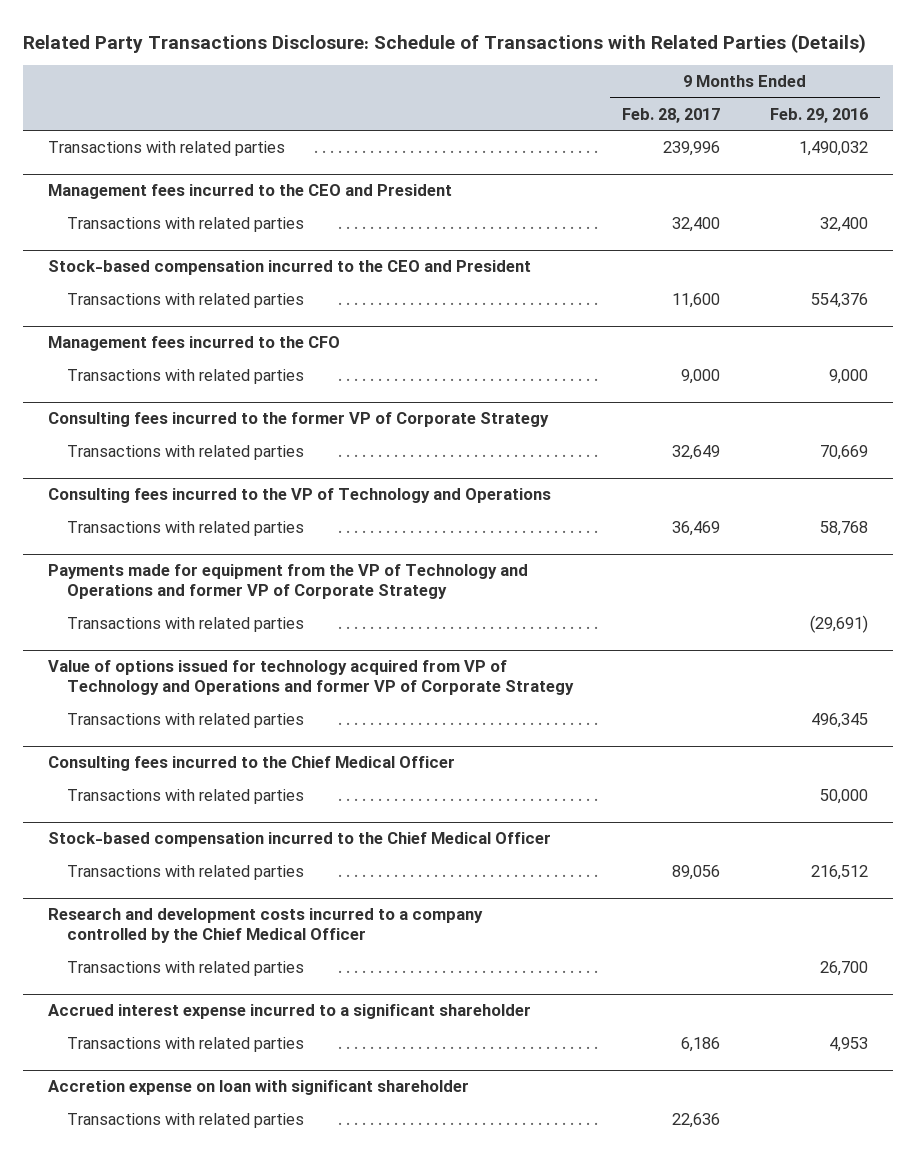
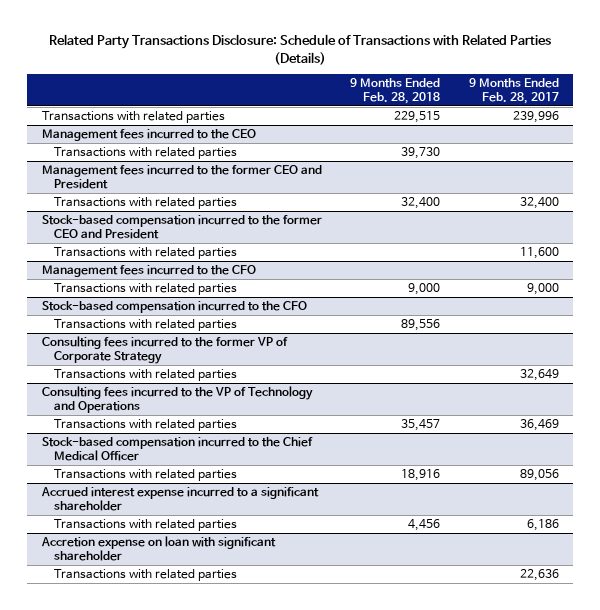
- | 9 Months Ended Feb. 28, 2017 | 9 Months Ended Feb. 29, 2016
+ | 9 Months Ended Feb. 28, 2018 | 9 Months Ended Feb. 28, 2017
- Management fees incurred to the CEO and President
+ Management fees incurred to the CEO
+ Transactions with related parties | 39,730 |
+ Management fees incurred to the former CEO and President
- Stock-based compensation incurred to the CEO and President
+ Stock-based compensation incurred to the former CEO and President
+ Stock-based compensation incurred to the CFO
+ Transactions with related parties | 89,556 |
- Payments made for equipment from the VP of Technology and Operations and former VP of Corporate Strategy
- Transactions with related parties | | (29,691)
- Value of options issued for technology acquired from VP of Technology and Operations and former VP of Corporate Strategy
- Transactions with related parties | | 496,345
- Consulting fees incurred to the Chief Medical Officer
- Transactions with related parties | | 50,000
- Research and development costs incurred to a company controlled by the Chief Medical Officer
- Transactions with related parties | | 26,700

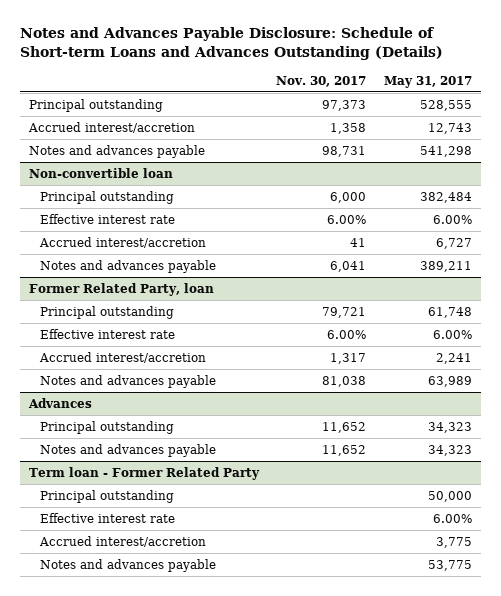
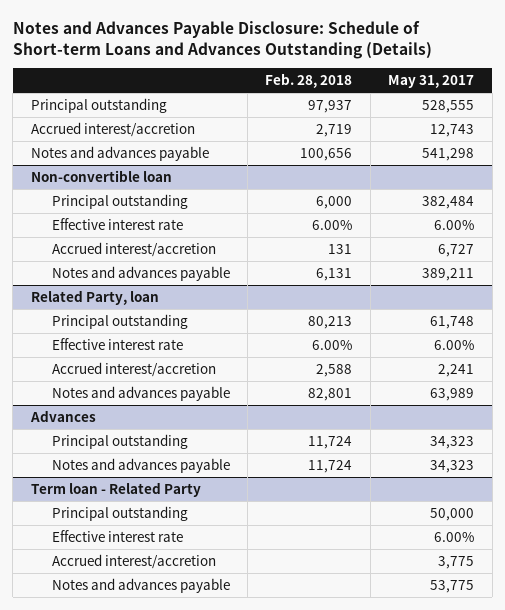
- | Nov. 30, 2017 | May 31, 2017
+ | Feb. 28, 2018 | May 31, 2017
- Former Related Party, loan
+ Related Party, loan
- Term loan - Former Related Party
+ Term loan - Related Party

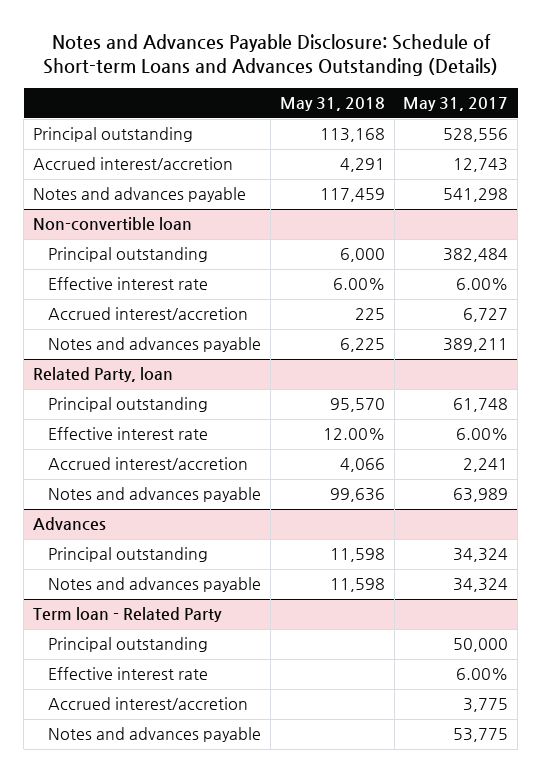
- | Feb. 28, 2018 | May 31, 2017
+ | May 31, 2018 | May 31, 2017
- Principal outstanding | 97,937 | 528,555
+ Principal outstanding | 113,168 | 528,556
@ Advances
- Principal outstanding | 11,724 | 34,323
- Notes and advances payable | 11,724 | 34,323
+ Principal outstanding | 11,598 | 34,324
+ Notes and advances payable | 11,598 | 34,324

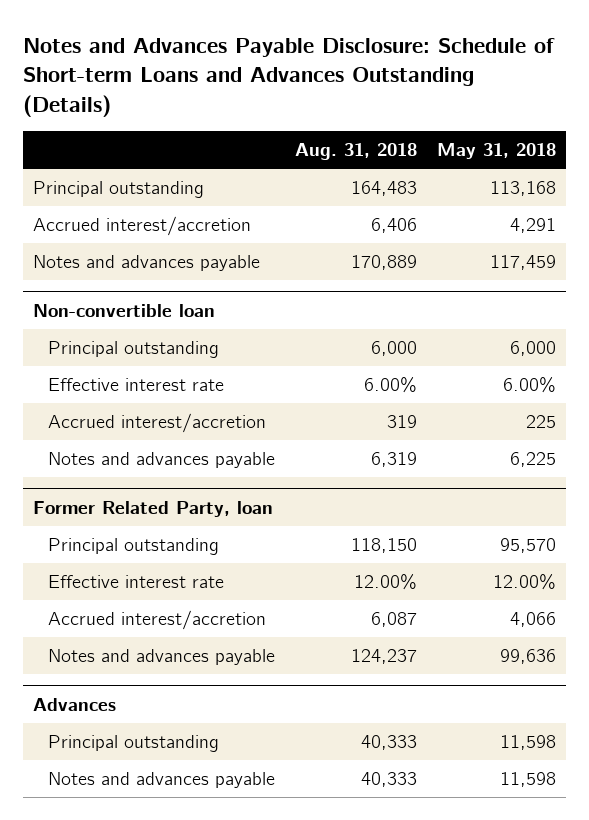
- | May 31, 2018 | May 31, 2017
+ | Aug. 31, 2018 | May 31, 2018
- Related Party, loan
+ Former Related Party, loan
- Term loan - Related Party
- Principal outstanding | | 50,000
- Effective interest rate | | 6.00%
- Accrued interest/accretion | | 3,775
- Notes and advances payable | | 53,775

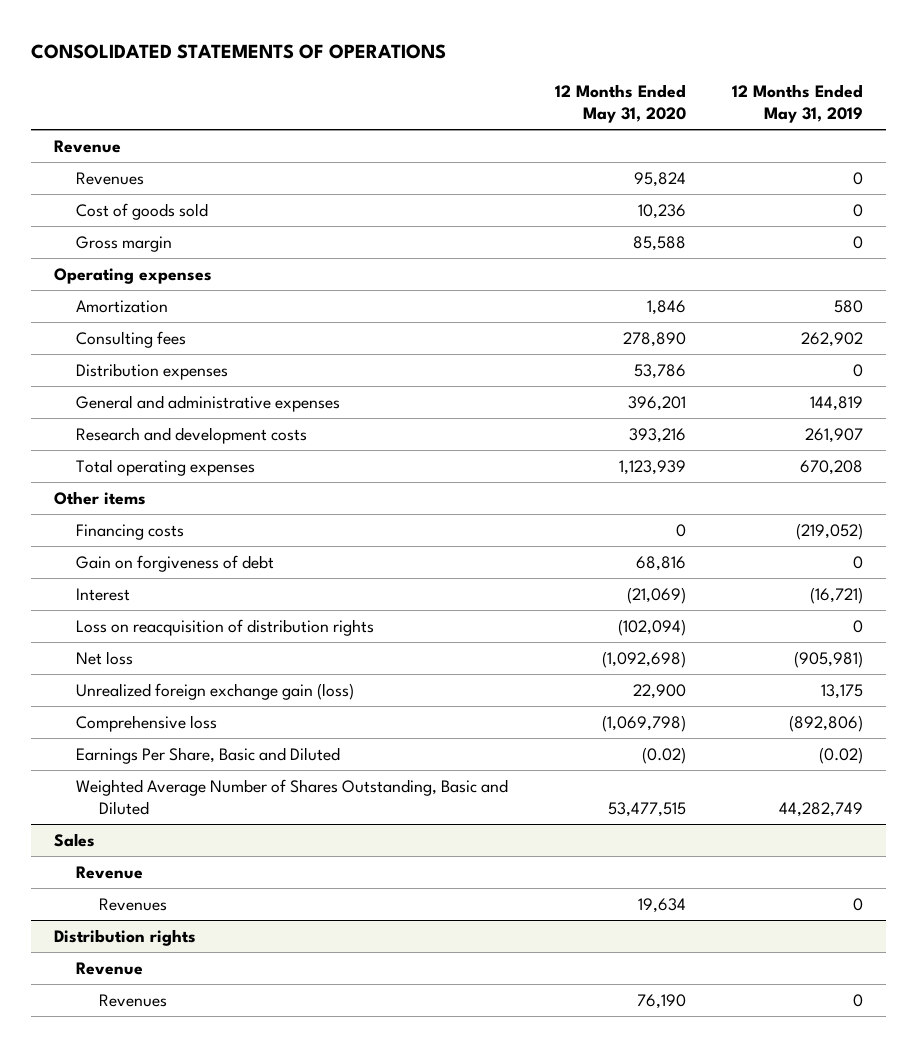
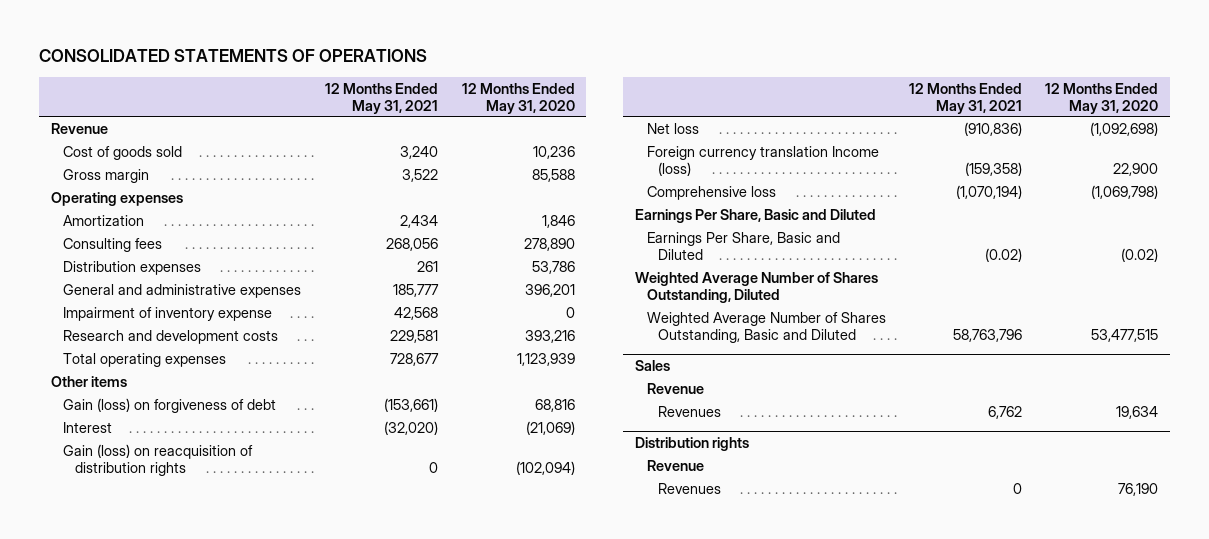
- | 12 Months Ended May 31, 2020 | 12 Months Ended May 31, 2019
+ | 12 Months Ended May 31, 2021 | 12 Months Ended May 31, 2020
- Revenues | 95,824 | 0
+ Impairment of inventory expense | 42,568 | 0
- Financing costs | 0 | (219,052)
- Gain on forgiveness of debt | 68,816 | 0
+ Gain (loss) on forgiveness of debt | (153,661) | 68,816
- Loss on reacquisition of distribution rights | (102,094) | 0
+ Gain (loss) on reacquisition of distribution rights | 0 | (102,094)
- Unrealized foreign exchange gain (loss) | 22,900 | 13,175
+ Foreign currency translation Income (loss) | (159,358) | 22,900
+ Earnings Per Share, Basic and Diluted
+ Weighted Average Number of Shares Outstanding, Diluted

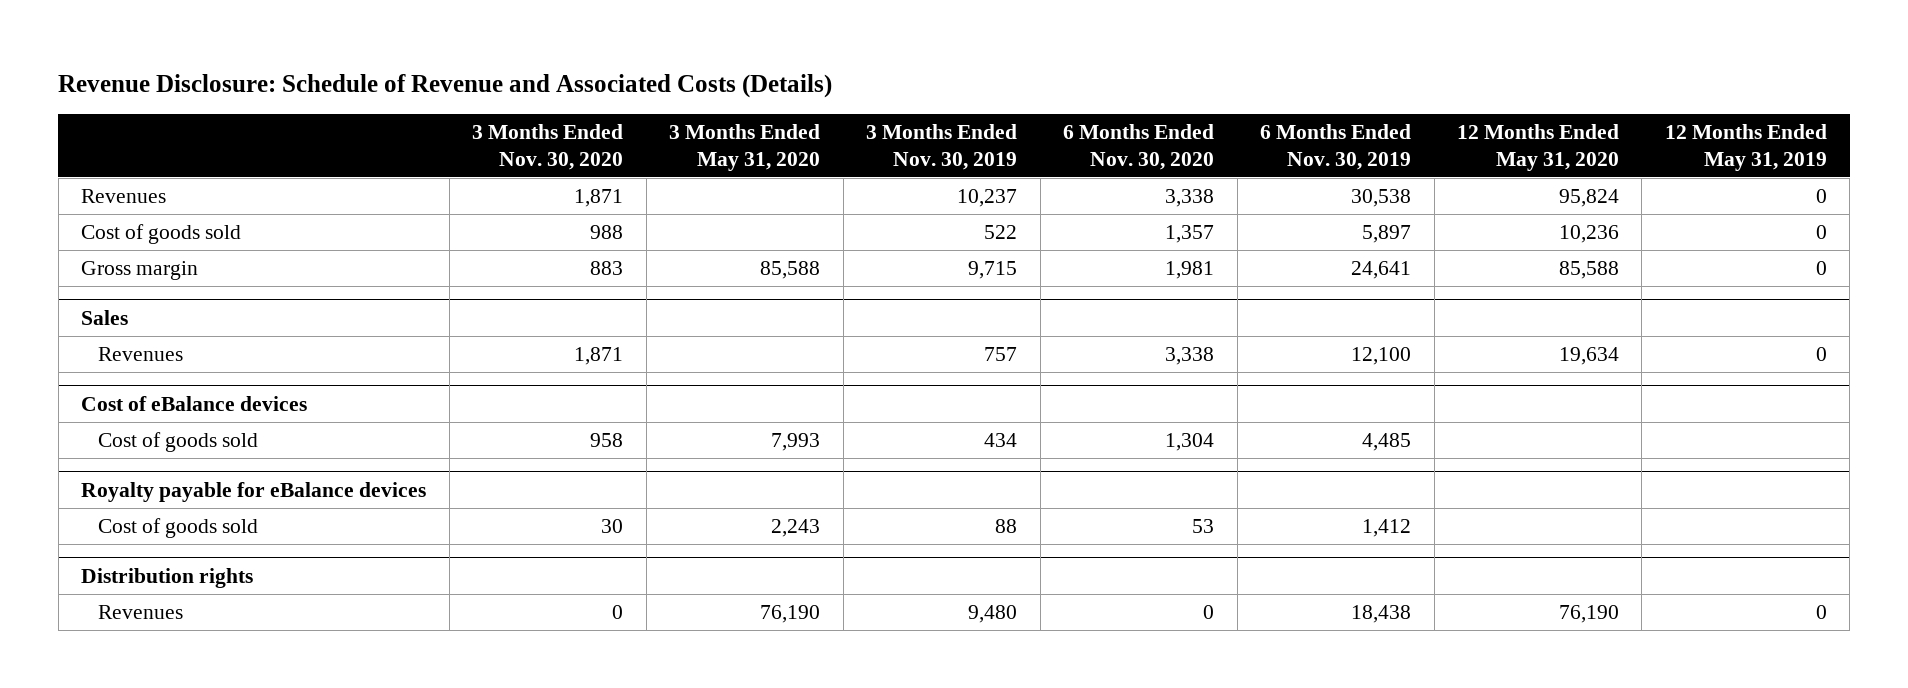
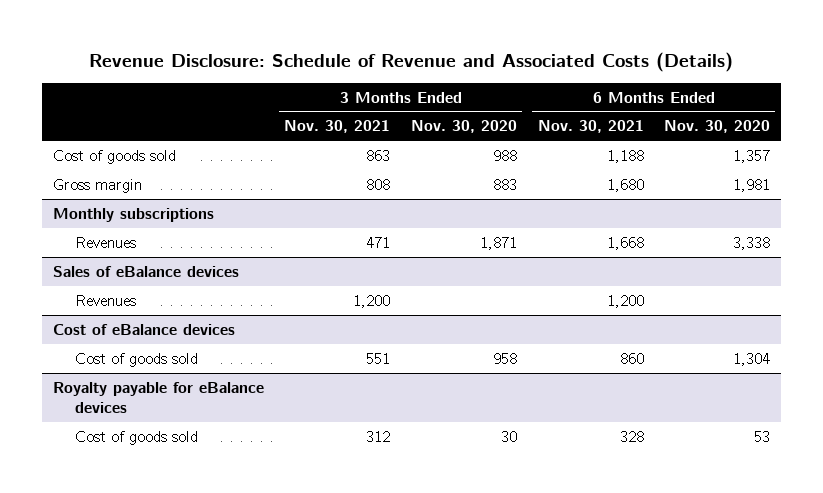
- | 3 Months Ended Nov. 30, 2020 | 3 Months Ended May 31, 2020 | 3 Months Ended Nov. 30, 2019 | 6 Months Ended Nov. 30, 2020 | 6 Months Ended Nov. 30, 2019 | 12 Months Ended May 31, 2020 | 12 Months Ended May 31, 2019
+ | 3 Months Ended Nov. 30, 2021 | 3 Months Ended Nov. 30, 2020 | 6 Months Ended Nov. 30, 2021 | 6 Months Ended Nov. 30, 2020
- Revenues | 1,871 | | 10,237 | 3,338 | 30,538 | 95,824 | 0
- Sales
+ Monthly subscriptions
+ Sales of eBalance devices
+ Revenues | 1,200 | | 1,200 |
- Distribution rights
- Revenues | 0 | 76,190 | 9,480 | 0 | 18,438 | 76,190 | 0

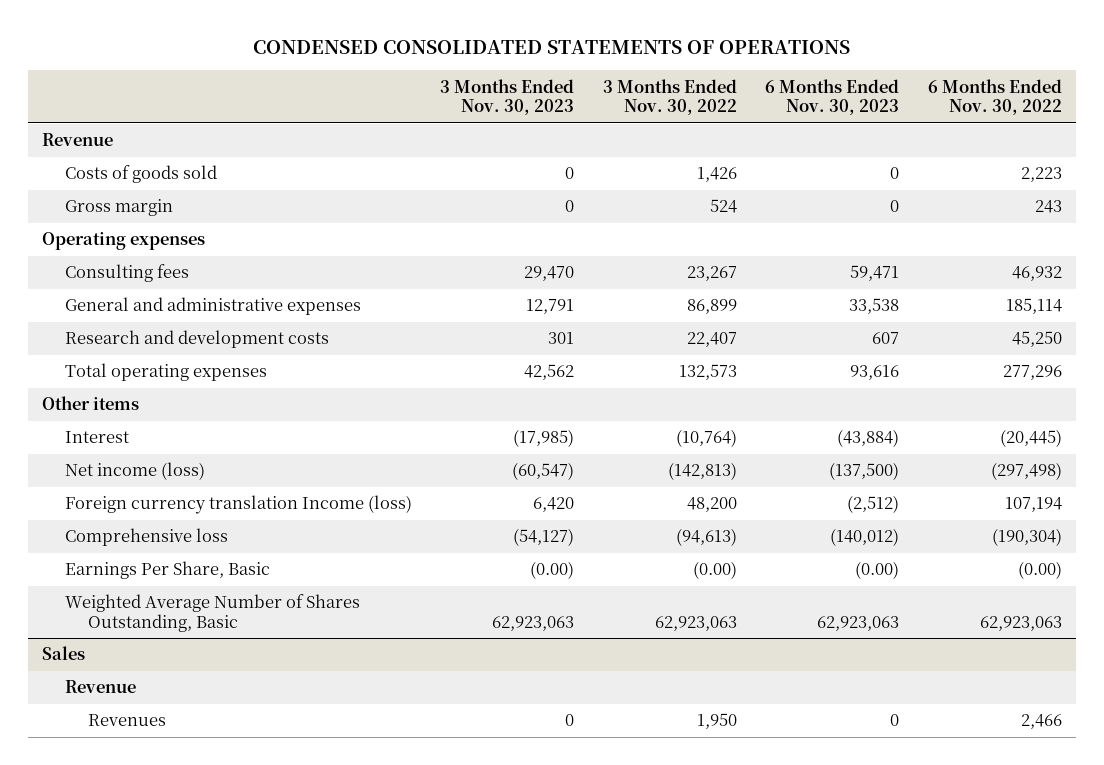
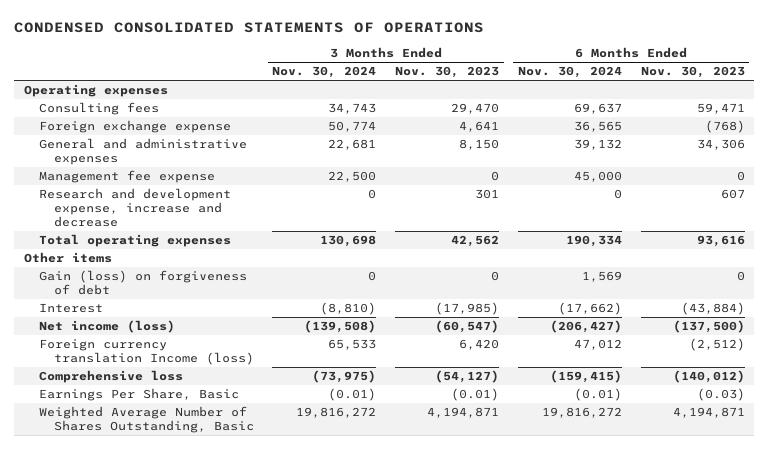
- | 3 Months Ended Nov. 30, 2023 | 3 Months Ended Nov. 30, 2022 | 6 Months Ended Nov. 30, 2023 | 6 Months Ended Nov. 30, 2022
+ | 3 Months Ended Nov. 30, 2024 | 3 Months Ended Nov. 30, 2023 | 6 Months Ended Nov. 30, 2024 | 6 Months Ended Nov. 30, 2023
- Revenue
- Costs of goods sold | 0 | 1,426 | 0 | 2,223
- Gross margin | 0 | 524 | 0 | 243
- General and administrative expenses | 12,791 | 86,899 | 33,538 | 185,114
- Research and development costs | 301 | 22,407 | 607 | 45,250
+ Foreign exchange expense | 50,774 | 4,641 | 36,565 | (768)
+ General and administrative expenses | 22,681 | 8,150 | 39,132 | 34,306
+ Management fee expense | 22,500 | 0 | 45,000 | 0
+ Research and development expense, increase and decrease | 0 | 301 | 0 | 607
+ Gain (loss) on forgiveness of debt | 0 | 0 | 1,569 | 0
- Earnings Per Share, Basic | (0.00) | (0.00) | (0.00) | (0.00)
- Weighted Average Number of Shares Outstanding, Basic | 62,923,063 | 62,923,063 | 62,923,063 | 62,923,063
- Sales
- Revenue
- Revenues | 0 | 1,950 | 0 | 2,466
+ Earnings Per Share, Basic | (0.01) | (0.01) | (0.01) | (0.03)
+ Weighted Average Number of Shares Outstanding, Basic | 19,816,272 | 4,194,871 | 19,816,272 | 4,194,871

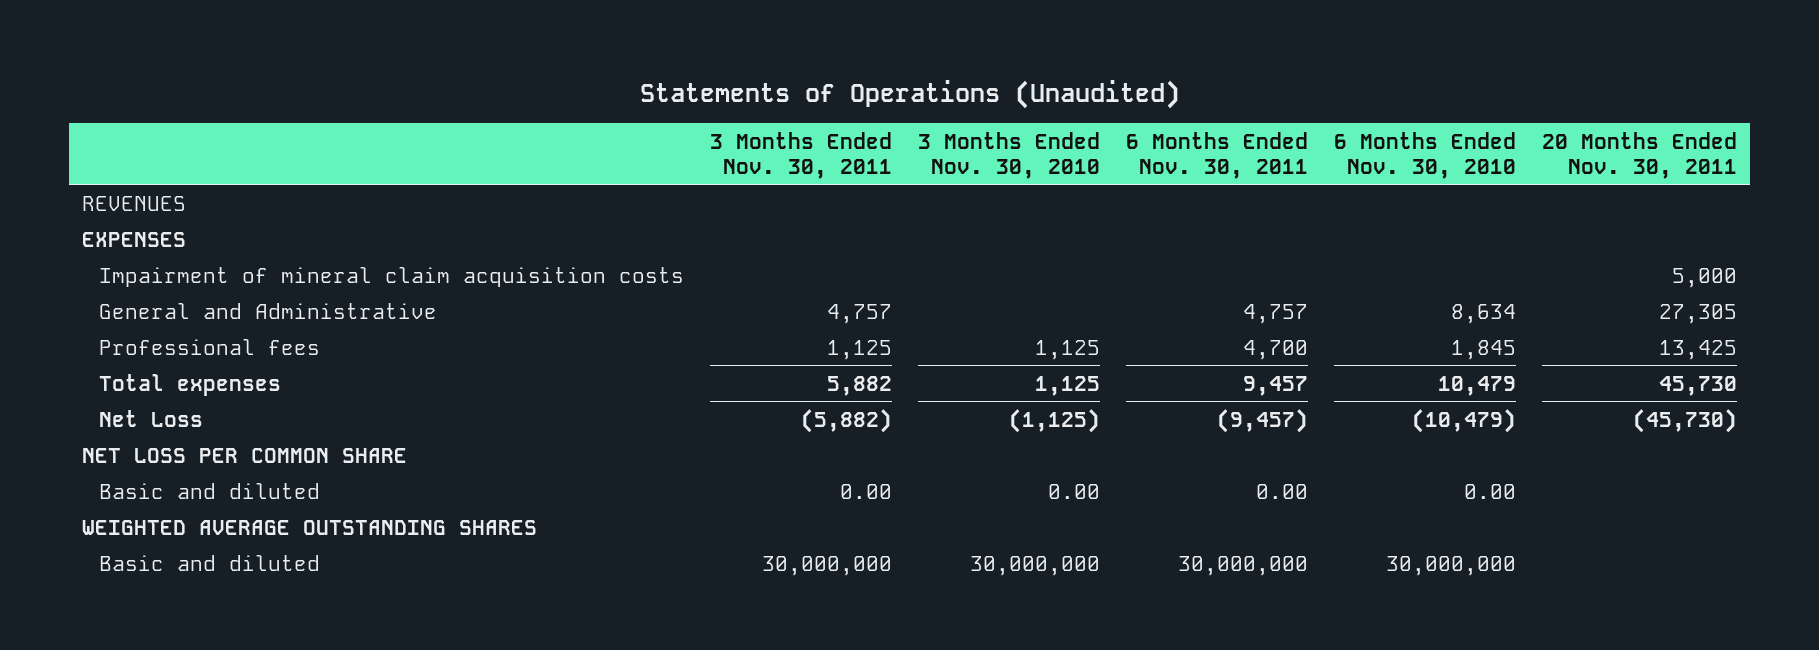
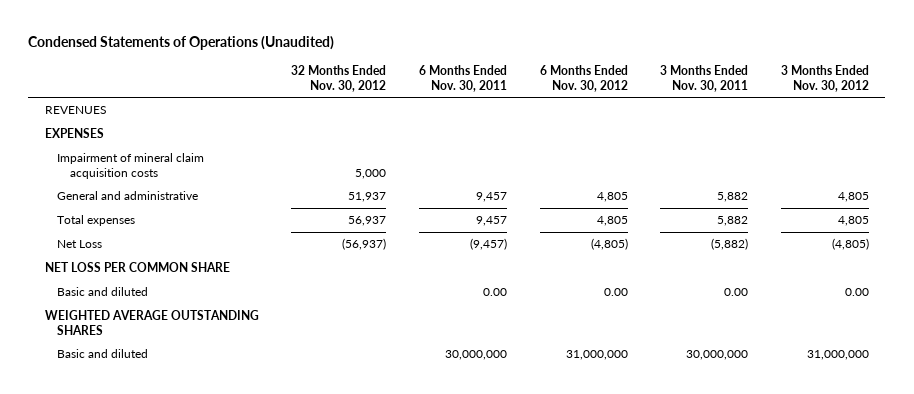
- Statements of Operations (Unaudited)
+ Condensed Statements of Operations (Unaudited)
- | 3 Months Ended Nov. 30, 2011 | 3 Months Ended Nov. 30, 2010 | 6 Months Ended Nov. 30, 2011 | 6 Months Ended Nov. 30, 2010 | 20 Months Ended Nov. 30, 2011
+ | 32 Months Ended Nov. 30, 2012 | 6 Months Ended Nov. 30, 2011 | 6 Months Ended Nov. 30, 2012 | 3 Months Ended Nov. 30, 2011 | 3 Months Ended Nov. 30, 2012
- General and Administrative | 4,757 | | 4,757 | 8,634 | 27,305
- Professional fees | 1,125 | 1,125 | 4,700 | 1,845 | 13,425
+ General and administrative | 51,937 | 9,457 | 4,805 | 5,882 | 4,805

